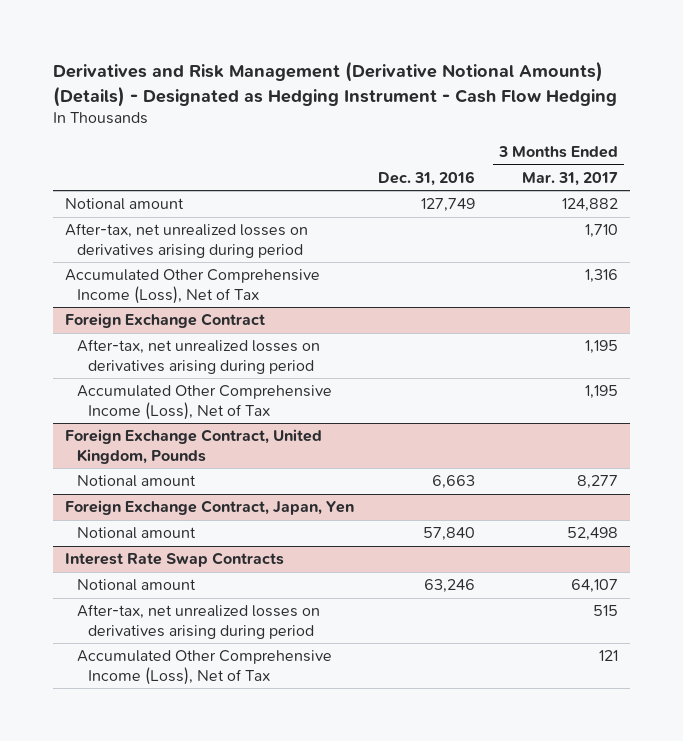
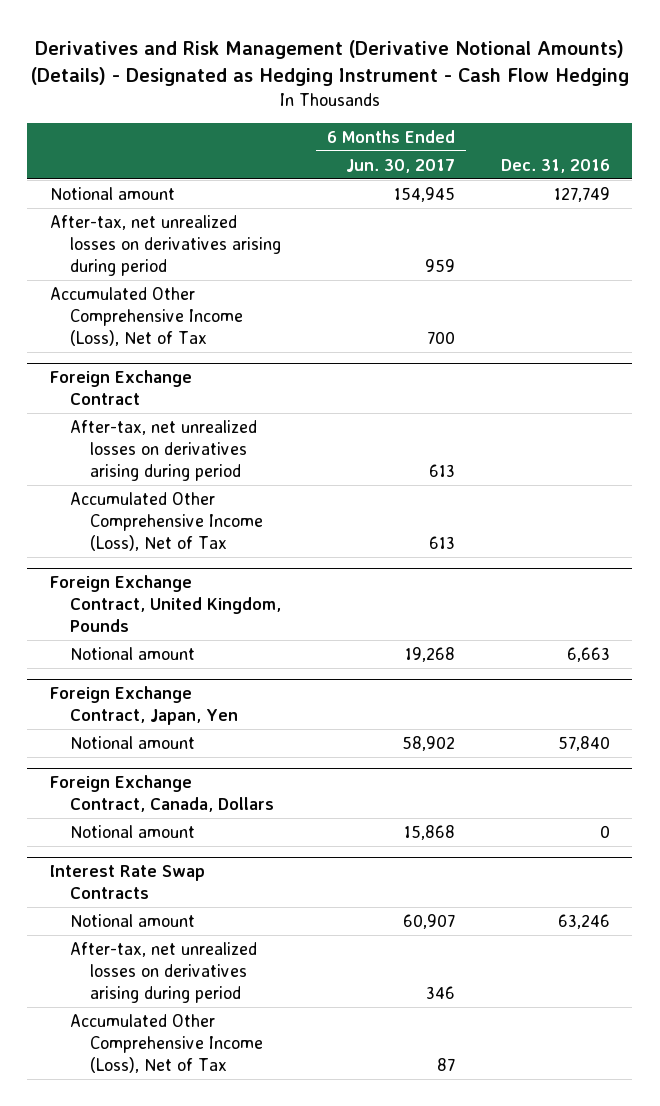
- | Dec. 31, 2016 | 3 Months Ended Mar. 31, 2017
+ | 6 Months Ended Jun. 30, 2017 | Dec. 31, 2016
+ Foreign Exchange Contract, Canada, Dollars
+ Notional amount | 15,868 | 0

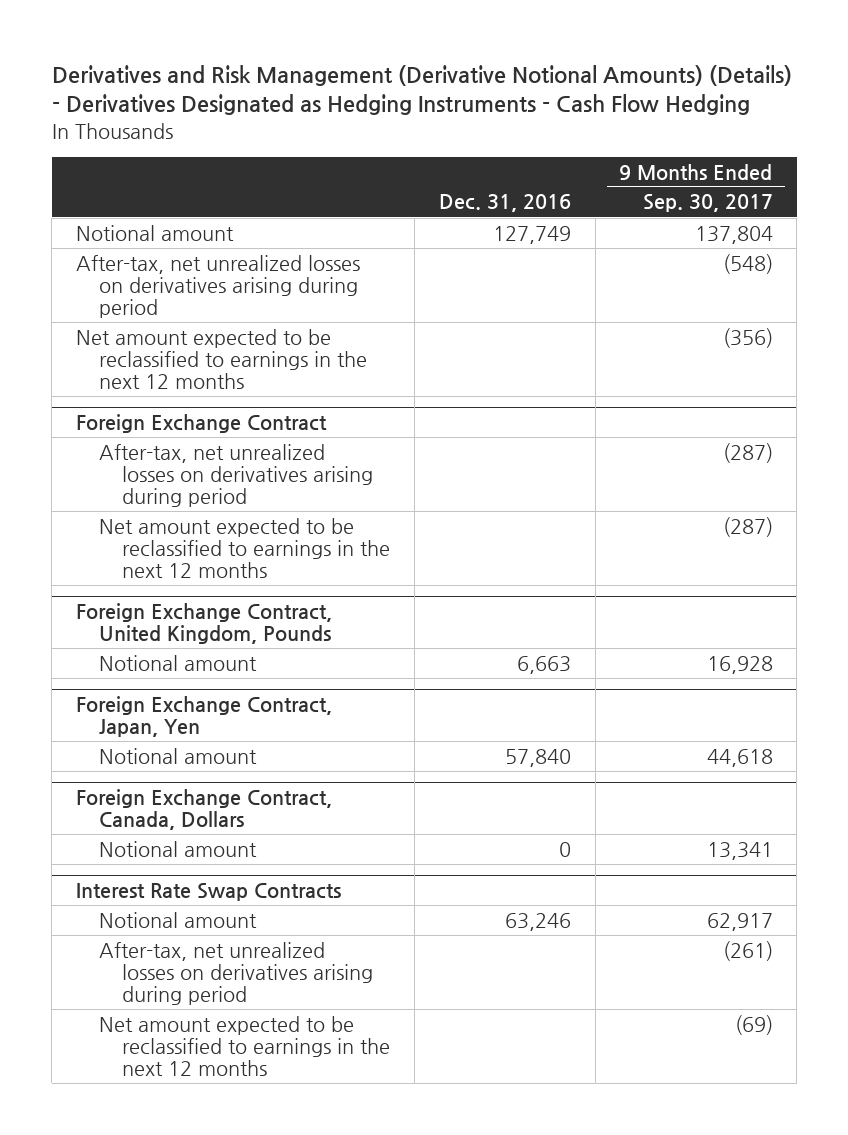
- Derivatives and Risk Management (Derivative Notional Amounts) (Details) - Designated as Hedging Instrument - Cash Flow Hedging
+ Derivatives and Risk Management (Derivative Notional Amounts) (Details) - Derivatives Designated as Hedging Instruments - Cash Flow Hedging
- | 6 Months Ended Jun. 30, 2017 | Dec. 31, 2016
+ | Dec. 31, 2016 | 9 Months Ended Sep. 30, 2017
- Accumulated Other Comprehensive Income (Loss), Net of Tax | 700 |
+ Net amount expected to be reclassified to earnings in the next 12 months | | (356)
@ Foreign Exchange Contract
- Accumulated Other Comprehensive Income (Loss), Net of Tax | 613 |
+ Net amount expected to be reclassified to earnings in the next 12 months | | (287)
@ Interest Rate Swap Contracts
- Accumulated Other Comprehensive Income (Loss), Net of Tax | 87 |
+ Net amount expected to be reclassified to earnings in the next 12 months | | (69)

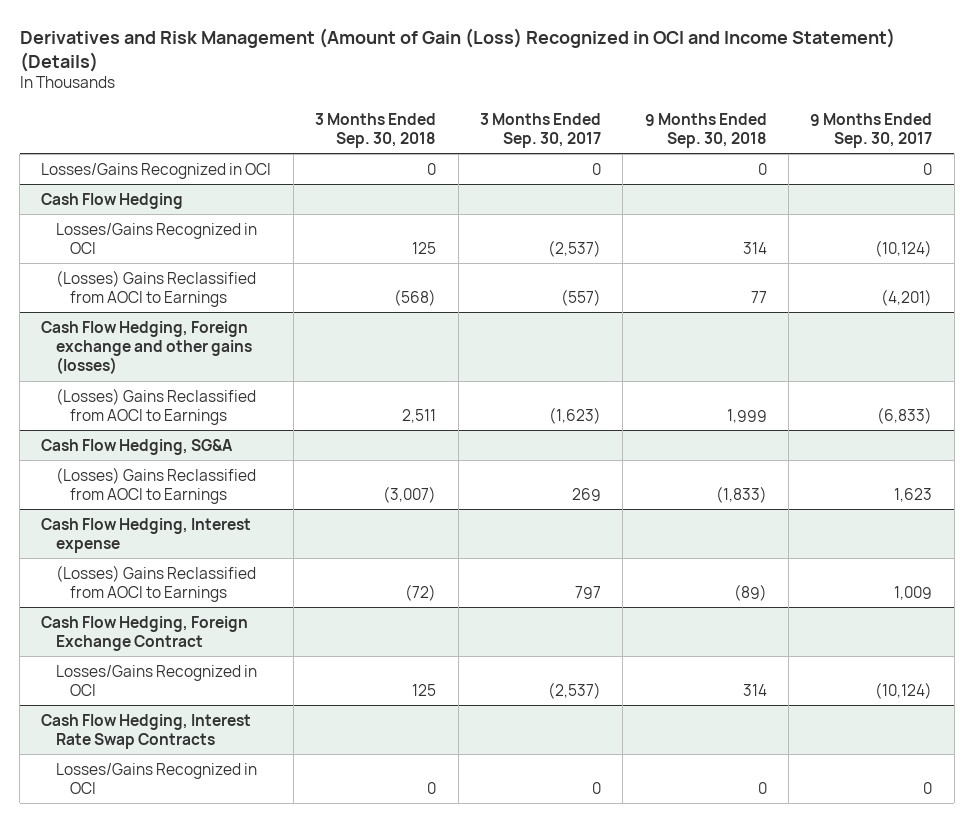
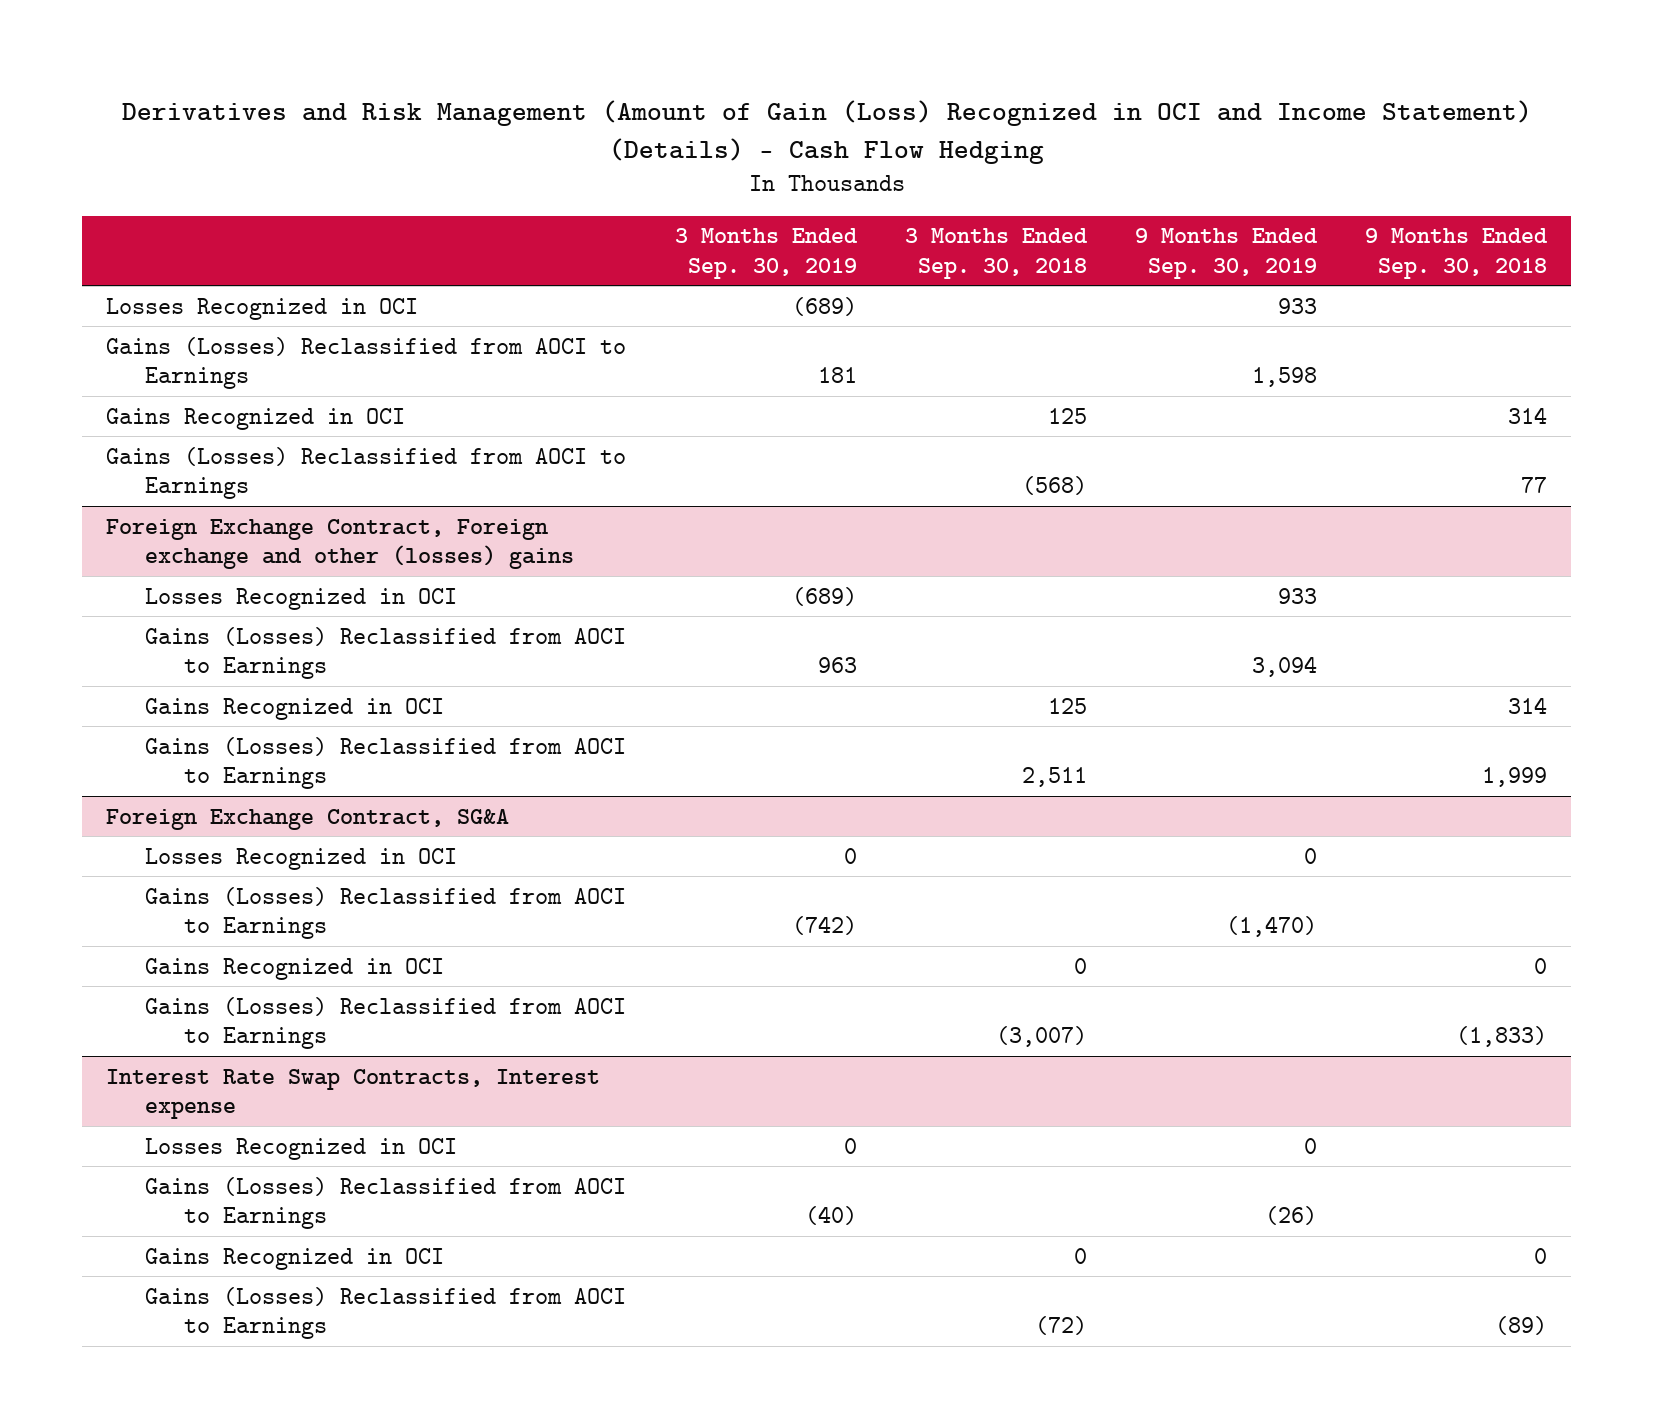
- Derivatives and Risk Management (Amount of Gain (Loss) Recognized in OCI and Income Statement) (Details)
+ Derivatives and Risk Management (Amount of Gain (Loss) Recognized in OCI and Income Statement) (Details) - Cash Flow Hedging
- | 3 Months Ended Sep. 30, 2018 | 3 Months Ended Sep. 30, 2017 | 9 Months Ended Sep. 30, 2018 | 9 Months Ended Sep. 30, 2017
+ | 3 Months Ended Sep. 30, 2019 | 3 Months Ended Sep. 30, 2018 | 9 Months Ended Sep. 30, 2019 | 9 Months Ended Sep. 30, 2018
- Losses/Gains Recognized in OCI | 0 | 0 | 0 | 0
- Cash Flow Hedging
- Losses/Gains Recognized in OCI | 125 | (2,537) | 314 | (10,124)
- (Losses) Gains Reclassified from AOCI to Earnings | (568) | (557) | 77 | (4,201)
- Cash Flow Hedging, Foreign exchange and other gains (losses)
- (Losses) Gains Reclassified from AOCI to Earnings | 2,511 | (1,623) | 1,999 | (6,833)
- Cash Flow Hedging, SG&A
- (Losses) Gains Reclassified from AOCI to Earnings | (3,007) | 269 | (1,833) | 1,623
- Cash Flow Hedging, Interest expense
- (Losses) Gains Reclassified from AOCI to Earnings | (72) | 797 | (89) | 1,009
- Cash Flow Hedging, Foreign Exchange Contract
- Losses/Gains Recognized in OCI | 125 | (2,537) | 314 | (10,124)
- Cash Flow Hedging, Interest Rate Swap Contracts
- Losses/Gains Recognized in OCI | 0 | 0 | 0 | 0
+ Losses Recognized in OCI | (689) | | 933 |
+ Gains (Losses) Reclassified from AOCI to Earnings | 181 | | 1,598 |
+ Gains Recognized in OCI | | 125 | | 314
+ Gains (Losses) Reclassified from AOCI to Earnings | | (568) | | 77
+ Foreign Exchange Contract, Foreign exchange and other (losses) gains
+ Losses Recognized in OCI | (689) | | 933 |
+ Gains (Losses) Reclassified from AOCI to Earnings | 963 | | 3,094 |
+ Gains Recognized in OCI | | 125 | | 314
+ Gains (Losses) Reclassified from AOCI to Earnings | | 2,511 | | 1,999
+ Foreign Exchange Contract, SG&A
+ Losses Recognized in OCI | 0 | | 0 |
+ Gains (Losses) Reclassified from AOCI to Earnings | (742) | | (1,470) |
+ Gains Recognized in OCI | | 0 | | 0
+ Gains (Losses) Reclassified from AOCI to Earnings | | (3,007) | | (1,833)
+ Interest Rate Swap Contracts, Interest expense
+ Losses Recognized in OCI | 0 | | 0 |
+ Gains (Losses) Reclassified from AOCI to Earnings | (40) | | (26) |
+ Gains Recognized in OCI | | 0 | | 0
+ Gains (Losses) Reclassified from AOCI to Earnings | | (72) | | (89)

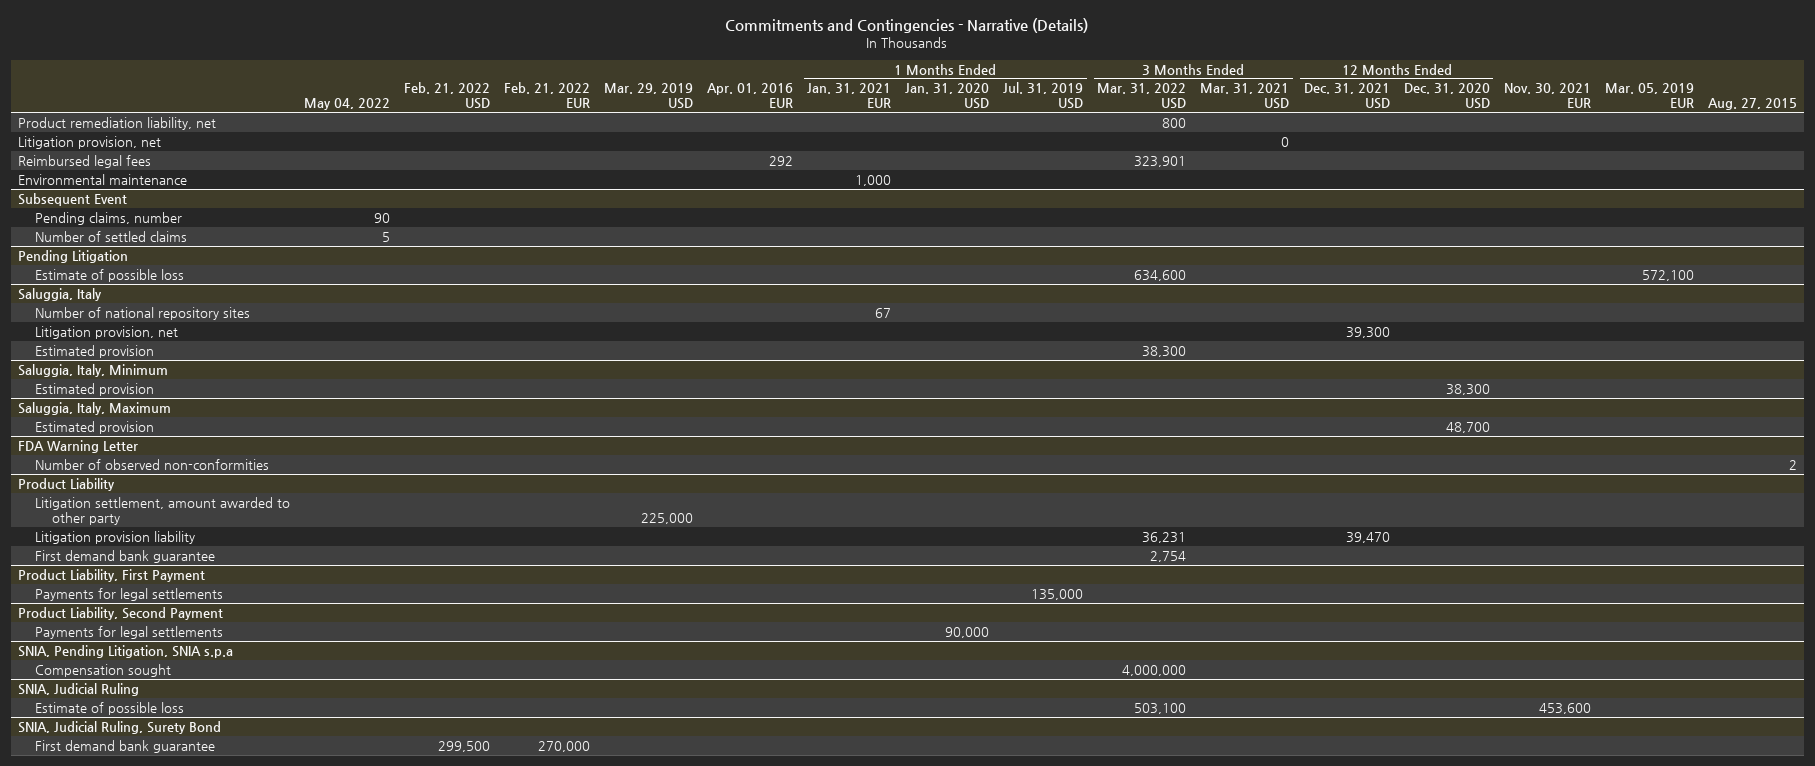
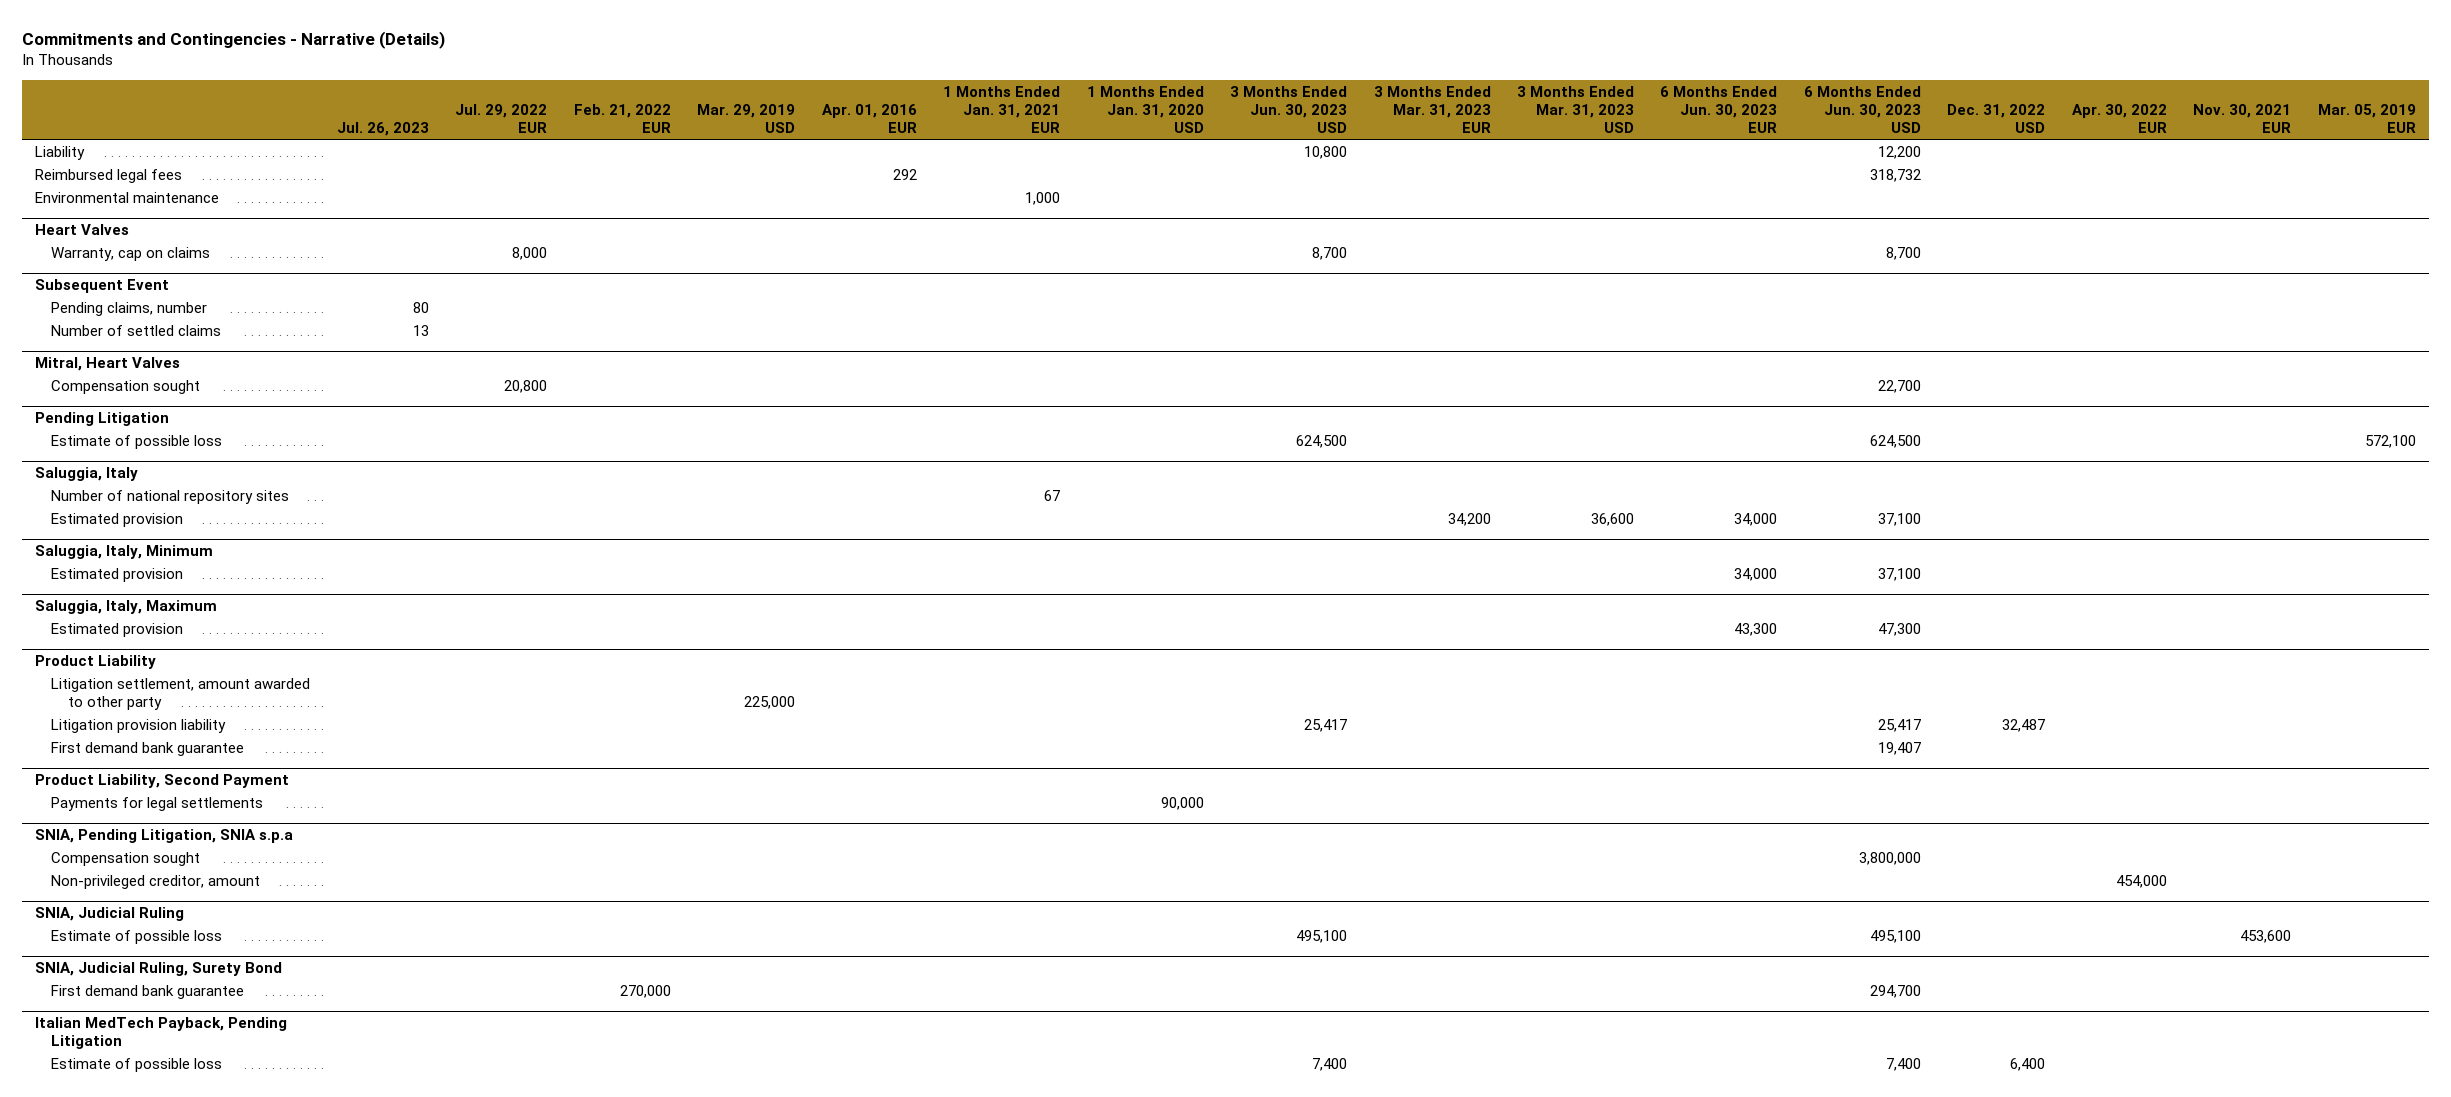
- | May 04, 2022 | Feb. 21, 2022 USD | Feb. 21, 2022 EUR | Mar. 29, 2019 USD | Apr. 01, 2016 EUR | 1 Months Ended Jan. 31, 2021 EUR | 1 Months Ended Jan. 31, 2020 USD | 1 Months Ended Jul. 31, 2019 USD | 3 Months Ended Mar. 31, 2022 USD | 3 Months Ended Mar. 31, 2021 USD | 12 Months Ended Dec. 31, 2021 USD | 12 Months Ended Dec. 31, 2020 USD | Nov. 30, 2021 EUR | Mar. 05, 2019 EUR | Aug. 27, 2015
+ | Jul. 26, 2023 | Jul. 29, 2022 EUR | Feb. 21, 2022 EUR | Mar. 29, 2019 USD | Apr. 01, 2016 EUR | 1 Months Ended Jan. 31, 2021 EUR | 1 Months Ended Jan. 31, 2020 USD | 3 Months Ended Jun. 30, 2023 USD | 3 Months Ended Mar. 31, 2023 EUR | 3 Months Ended Mar. 31, 2023 USD | 6 Months Ended Jun. 30, 2023 EUR | 6 Months Ended Jun. 30, 2023 USD | Dec. 31, 2022 USD | Apr. 30, 2022 EUR | Nov. 30, 2021 EUR | Mar. 05, 2019 EUR
- Product remediation liability, net | | | | | | | | | 800 | | | | | |
- Litigation provision, net | | | | | | | | | | 0 | | | | |
+ Liability | | | | | | | | 10,800 | | | | 12,200 | | | |
+ Heart Valves
+ Warranty, cap on claims | | 8,000 | | | | | | 8,700 | | | | 8,700 | | | |
+ Mitral, Heart Valves
+ Compensation sought | | 20,800 | | | | | | | | | | 22,700 | | | |
@ Saluggia, Italy
- Litigation provision, net | | | | | | | | | | | 39,300 | | | |
- FDA Warning Letter
- Number of observed non-conformities | | | | | | | | | | | | | | | 2
- Product Liability, First Payment
- Payments for legal settlements | | | | | | | | 135,000 | | | | | | |
@ SNIA, Pending Litigation, SNIA s.p.a
+ Non-privileged creditor, amount | | | | | | | | | | | | | | 454,000 | |
+ Italian MedTech Payback, Pending Litigation
+ Estimate of possible loss | | | | | | | | 7,400 | | | | 7,400 | 6,400 | | |

